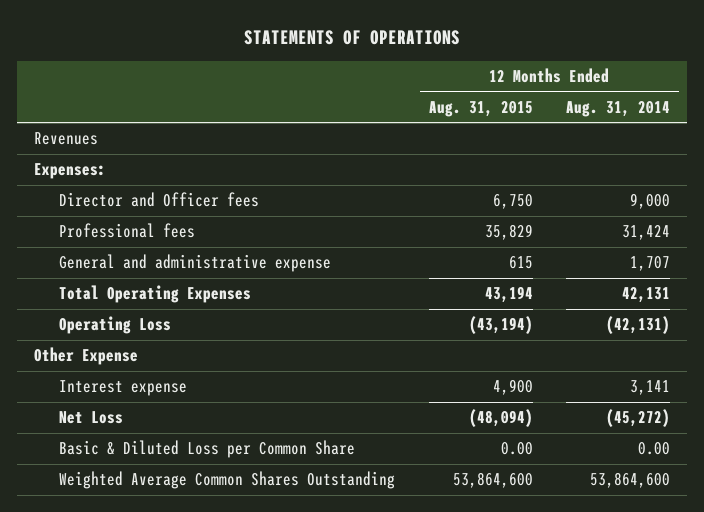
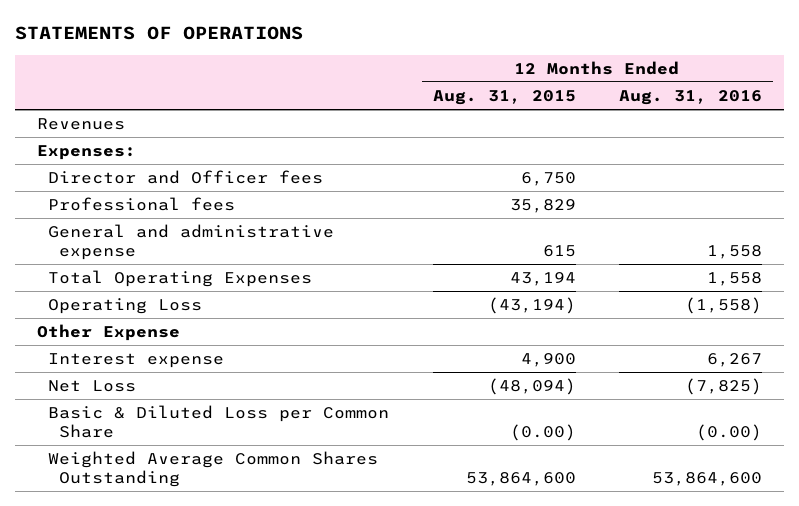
- | 12 Months Ended Aug. 31, 2015 | 12 Months Ended Aug. 31, 2014
+ | 12 Months Ended Aug. 31, 2015 | 12 Months Ended Aug. 31, 2016
- Basic & Diluted Loss per Common Share | 0.00 | 0.00
+ Basic & Diluted Loss per Common Share | (0.00) | (0.00)

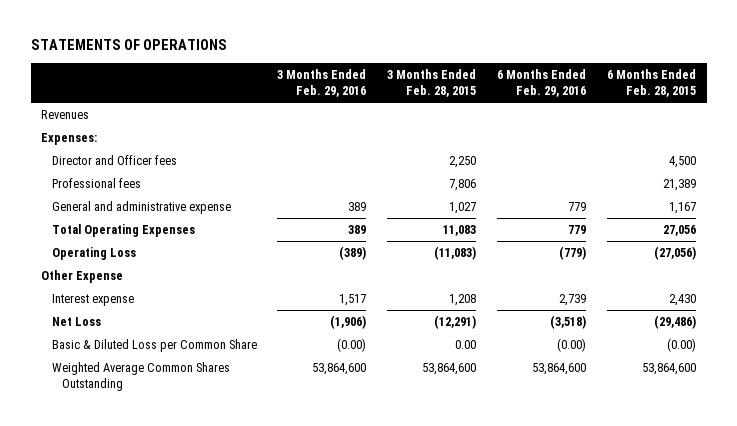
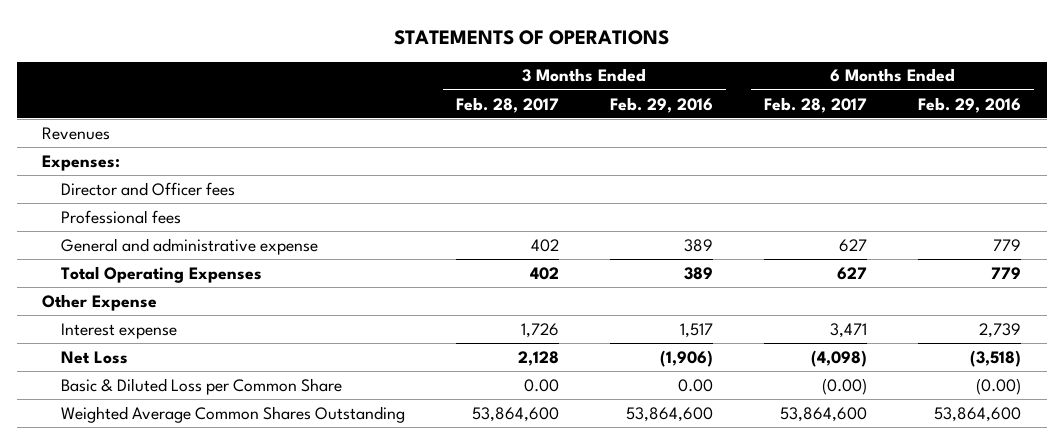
- | 3 Months Ended Feb. 29, 2016 | 3 Months Ended Feb. 28, 2015 | 6 Months Ended Feb. 29, 2016 | 6 Months Ended Feb. 28, 2015
+ | 3 Months Ended Feb. 28, 2017 | 3 Months Ended Feb. 29, 2016 | 6 Months Ended Feb. 28, 2017 | 6 Months Ended Feb. 29, 2016
- Operating Loss | (389) | (11,083) | (779) | (27,056)
- Basic & Diluted Loss per Common Share | (0.00) | 0.00 | (0.00) | (0.00)
+ Basic & Diluted Loss per Common Share | 0.00 | 0.00 | (0.00) | (0.00)

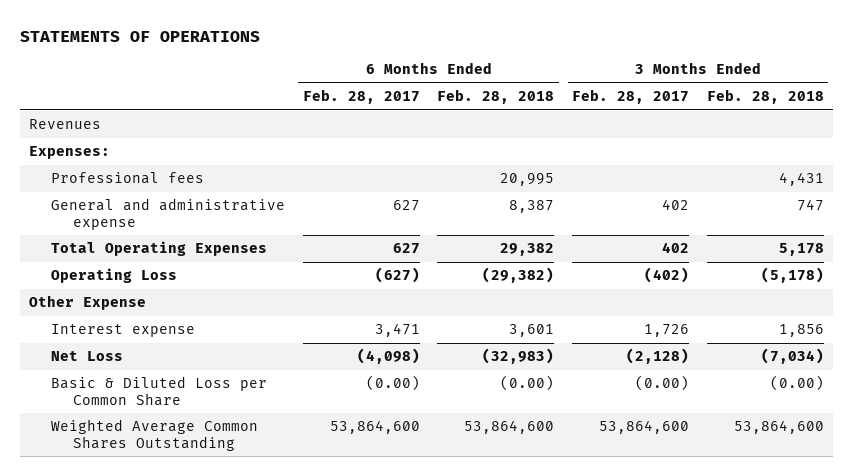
- | 3 Months Ended Feb. 28, 2017 | 3 Months Ended Feb. 29, 2016 | 6 Months Ended Feb. 28, 2017 | 6 Months Ended Feb. 29, 2016
+ | 6 Months Ended Feb. 28, 2017 | 6 Months Ended Feb. 28, 2018 | 3 Months Ended Feb. 28, 2017 | 3 Months Ended Feb. 28, 2018
- Director and Officer fees
+ Operating Loss | (627) | (29,382) | (402) | (5,178)
- Net Loss | 2,128 | (1,906) | (4,098) | (3,518)
- Basic & Diluted Loss per Common Share | 0.00 | 0.00 | (0.00) | (0.00)
+ Net Loss | (4,098) | (32,983) | (2,128) | (7,034)
+ Basic & Diluted Loss per Common Share | (0.00) | (0.00) | (0.00) | (0.00)

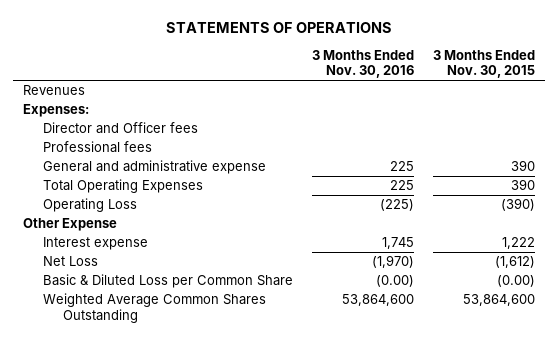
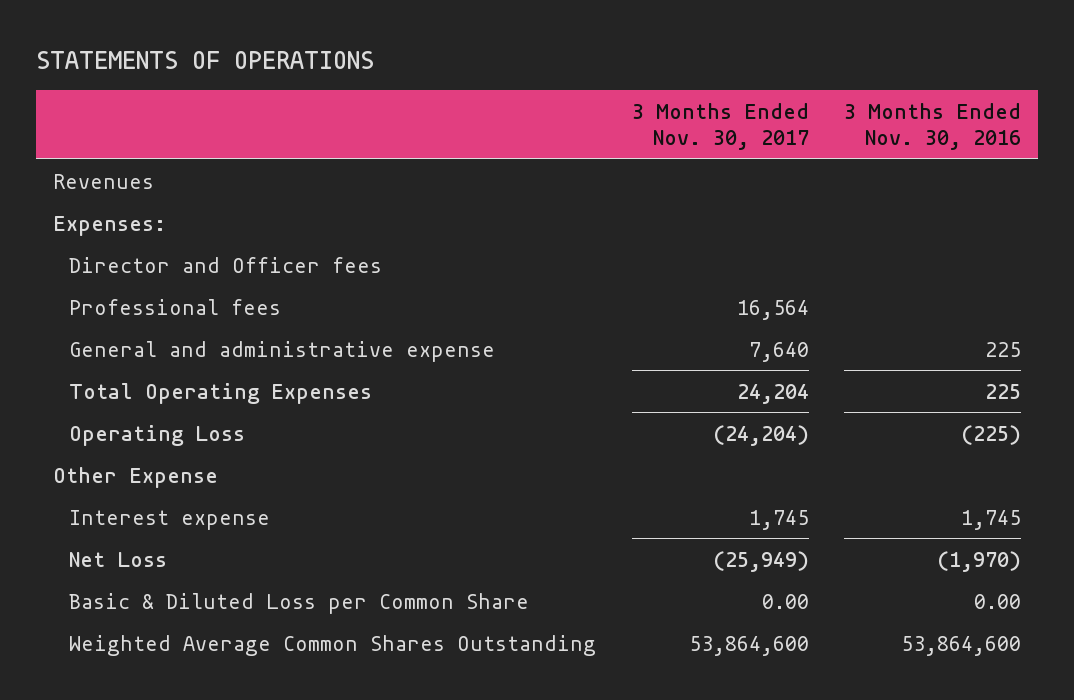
- | 3 Months Ended Nov. 30, 2016 | 3 Months Ended Nov. 30, 2015
+ | 3 Months Ended Nov. 30, 2017 | 3 Months Ended Nov. 30, 2016
- Basic & Diluted Loss per Common Share | (0.00) | (0.00)
+ Basic & Diluted Loss per Common Share | 0.00 | 0.00

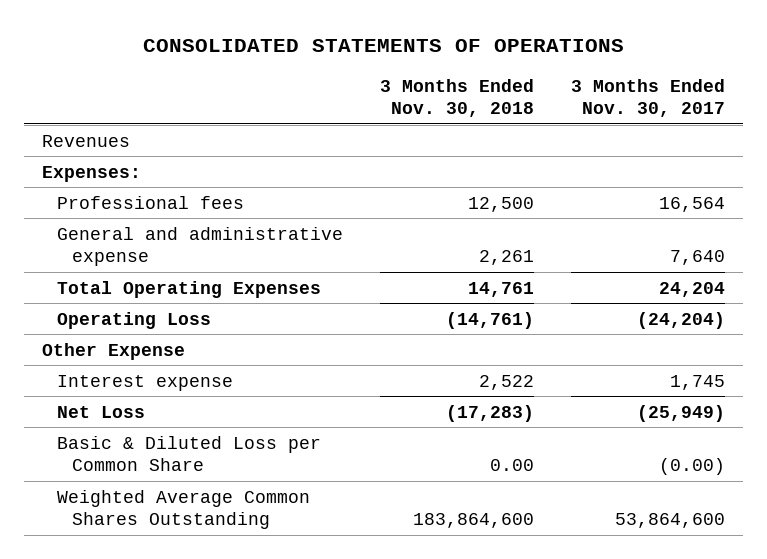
- STATEMENTS OF OPERATIONS
+ CONSOLIDATED STATEMENTS OF OPERATIONS
- | 3 Months Ended Nov. 30, 2017 | 3 Months Ended Nov. 30, 2016
+ | 3 Months Ended Nov. 30, 2018 | 3 Months Ended Nov. 30, 2017
- Director and Officer fees
- Basic & Diluted Loss per Common Share | 0.00 | 0.00
+ Basic & Diluted Loss per Common Share | 0.00 | (0.00)

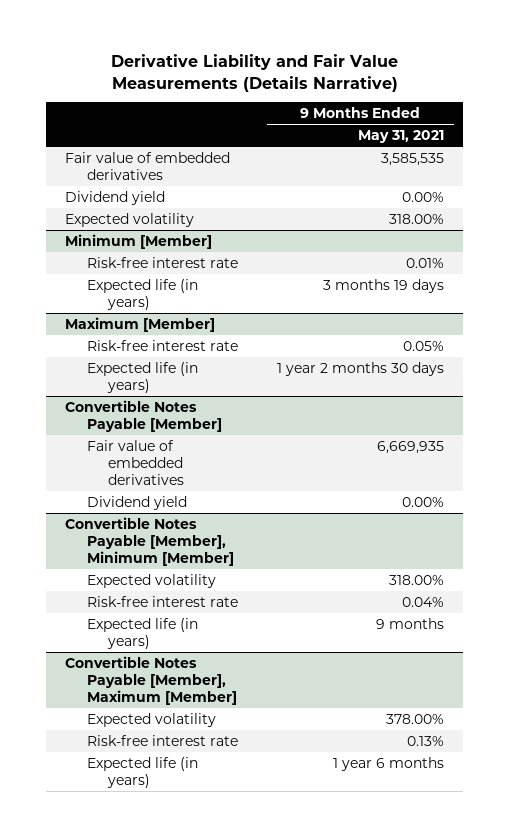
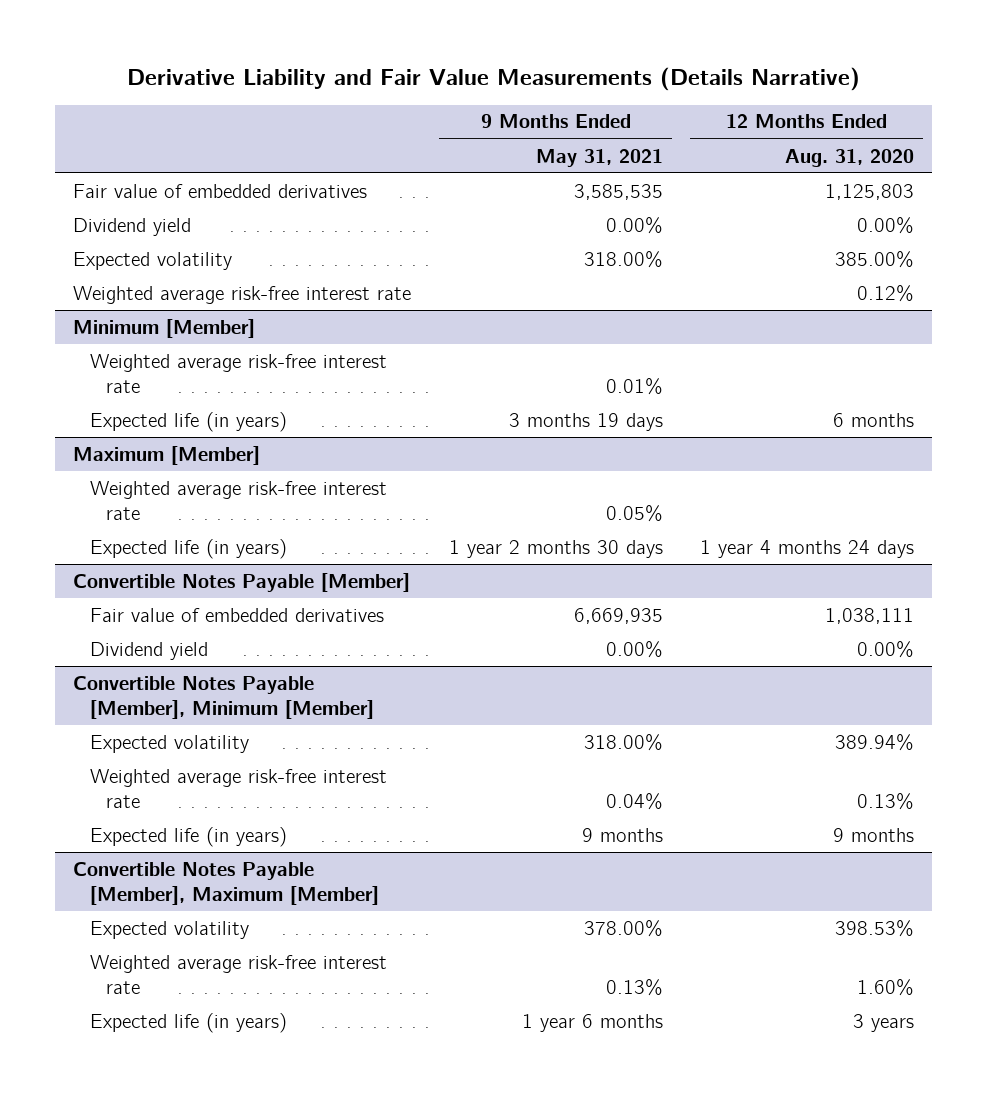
- | 9 Months Ended May 31, 2021
+ | 9 Months Ended May 31, 2021 | 12 Months Ended Aug. 31, 2020
+ Weighted average risk-free interest rate | | 0.12%
@ Minimum [Member]
- Risk-free interest rate | 0.01%
+ Weighted average risk-free interest rate | 0.01% |
@ Maximum [Member]
- Risk-free interest rate | 0.05%
+ Weighted average risk-free interest rate | 0.05% |
@ Convertible Notes Payable [Member], Minimum [Member]
- Risk-free interest rate | 0.04%
+ Weighted average risk-free interest rate | 0.04% | 0.13%
@ Convertible Notes Payable [Member], Maximum [Member]
- Risk-free interest rate | 0.13%
+ Weighted average risk-free interest rate | 0.13% | 1.60%

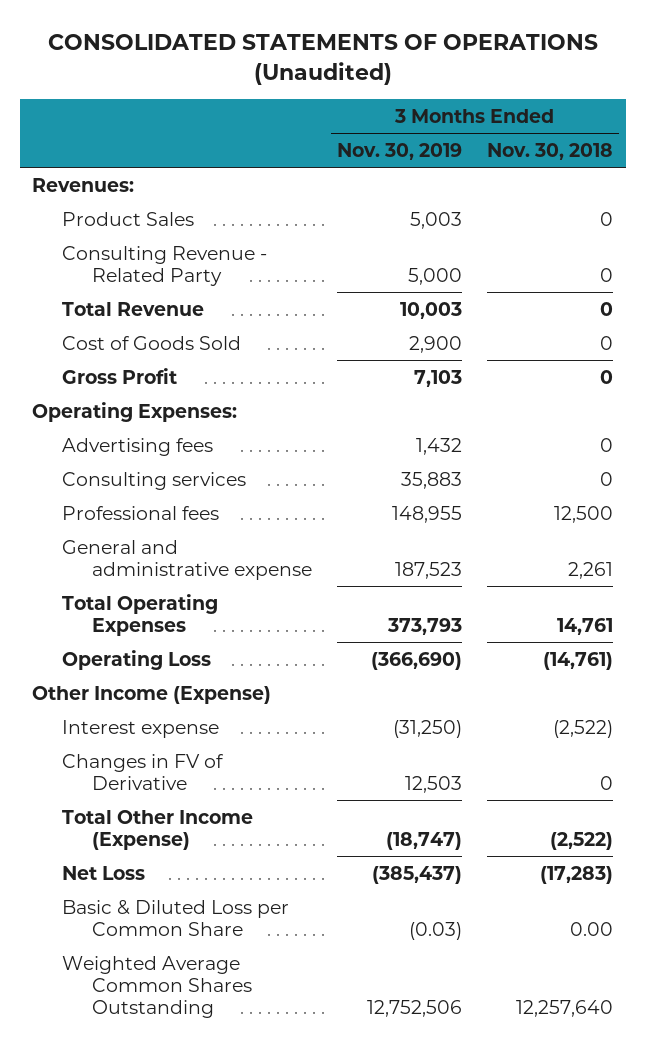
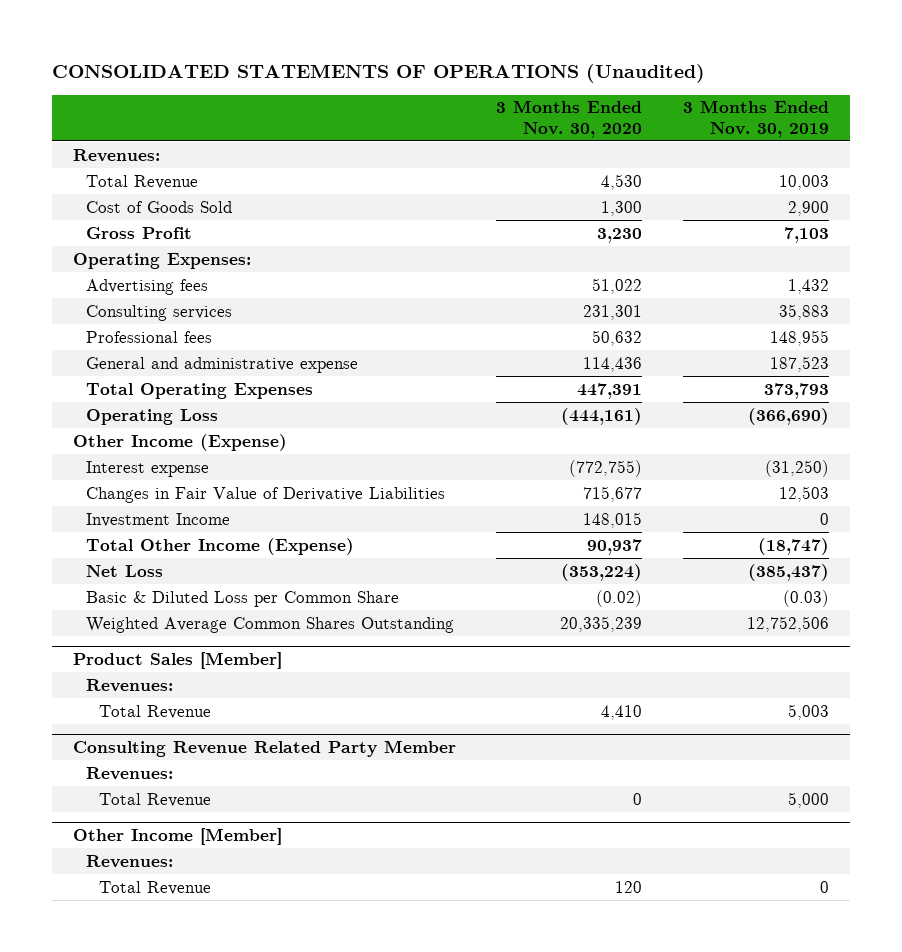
- | 3 Months Ended Nov. 30, 2019 | 3 Months Ended Nov. 30, 2018
+ | 3 Months Ended Nov. 30, 2020 | 3 Months Ended Nov. 30, 2019
- Product Sales | 5,003 | 0
- Consulting Revenue - Related Party | 5,000 | 0
- Changes in FV of Derivative | 12,503 | 0
+ Changes in Fair Value of Derivative Liabilities | 715,677 | 12,503
+ Investment Income | 148,015 | 0
+ Product Sales [Member]
+ Revenues:
+ Total Revenue | 4,410 | 5,003
+ Consulting Revenue Related Party Member
+ Revenues:
+ Total Revenue | 0 | 5,000
+ Other Income [Member]
+ Revenues:
+ Total Revenue | 120 | 0

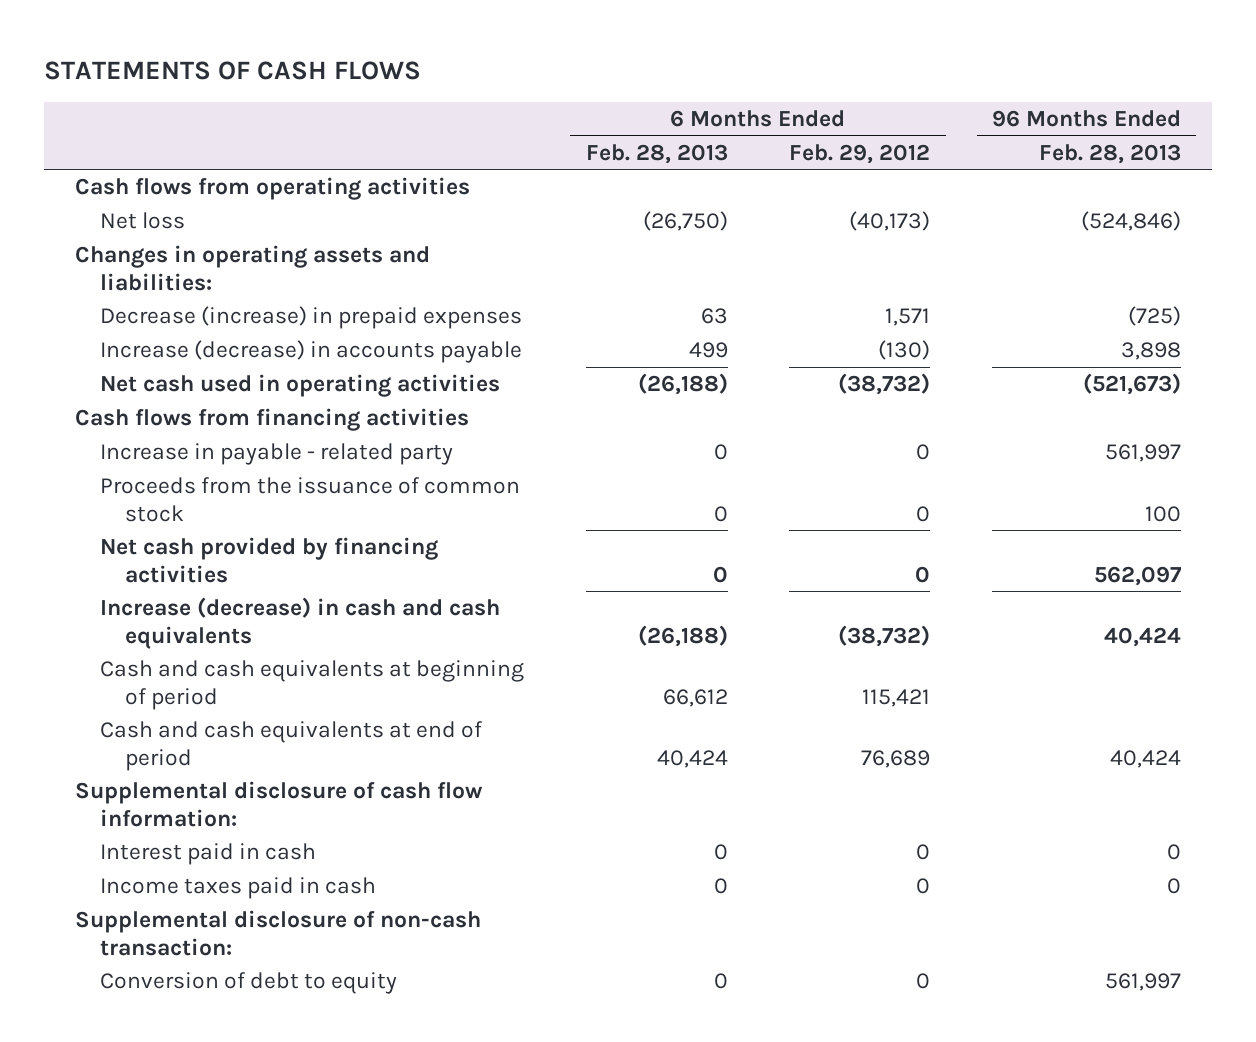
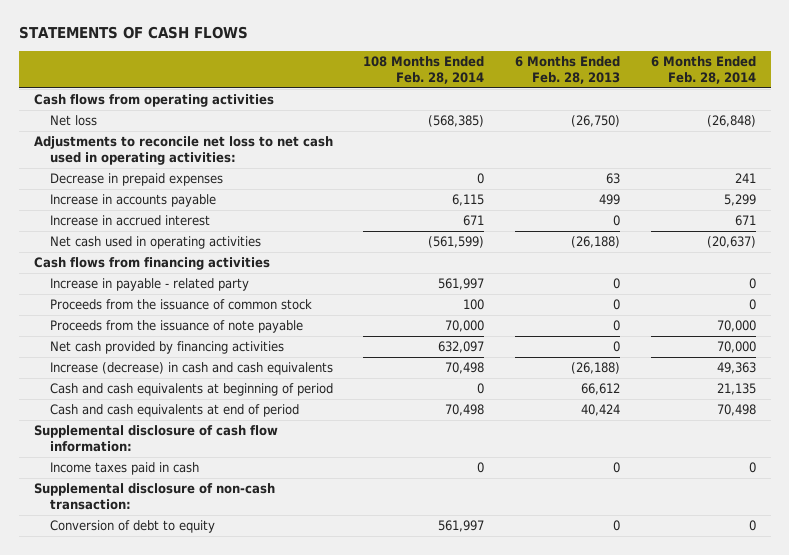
- | 6 Months Ended Feb. 28, 2013 | 6 Months Ended Feb. 29, 2012 | 96 Months Ended Feb. 28, 2013
+ | 108 Months Ended Feb. 28, 2014 | 6 Months Ended Feb. 28, 2013 | 6 Months Ended Feb. 28, 2014
- Changes in operating assets and liabilities:
- Decrease (increase) in prepaid expenses | 63 | 1,571 | (725)
- Increase (decrease) in accounts payable | 499 | (130) | 3,898
+ Adjustments to reconcile net loss to net cash used in operating activities:
+ Decrease in prepaid expenses | 0 | 63 | 241
+ Increase in accounts payable | 6,115 | 499 | 5,299
+ Increase in accrued interest | 671 | 0 | 671
+ Proceeds from the issuance of note payable | 70,000 | 0 | 70,000
- Interest paid in cash | 0 | 0 | 0

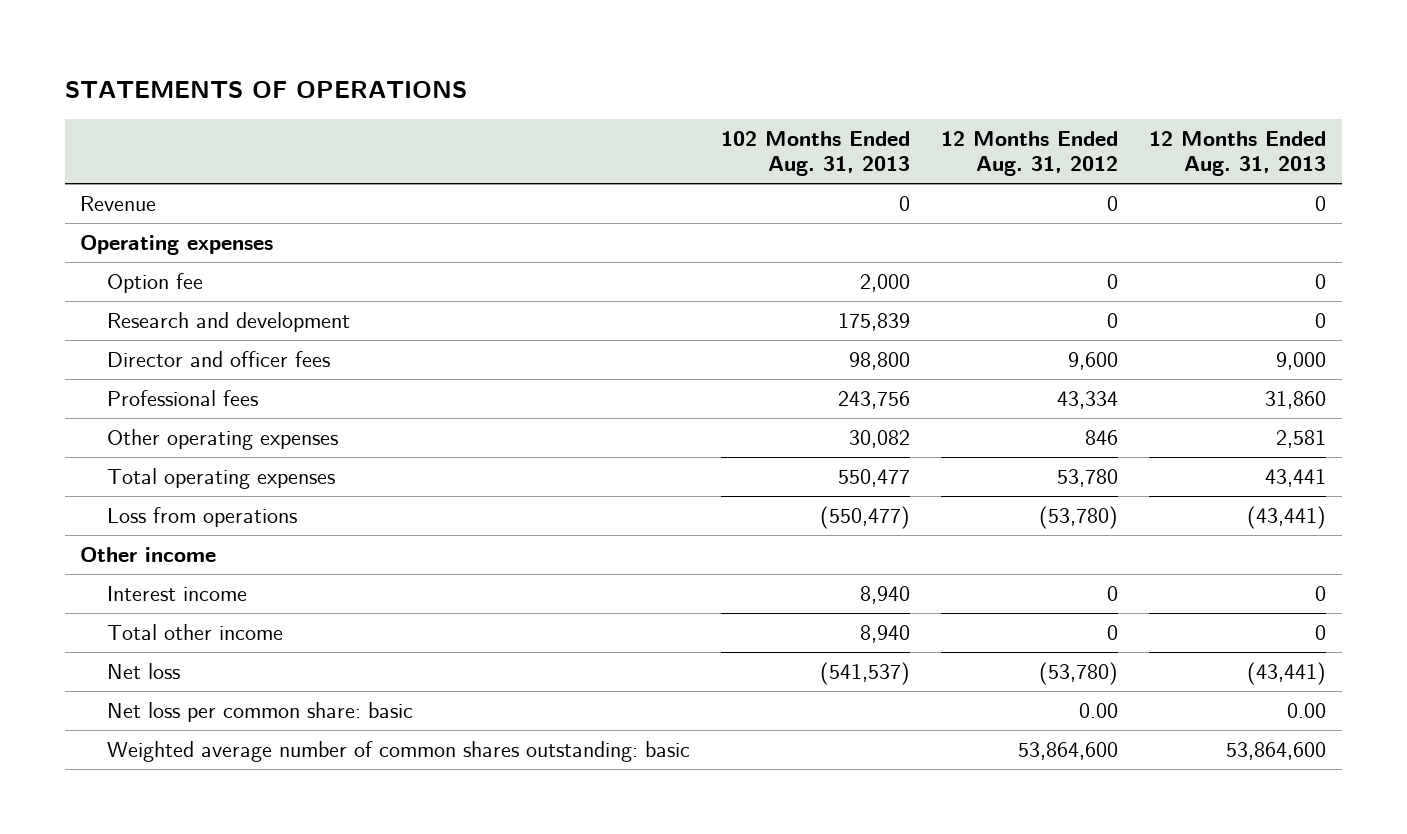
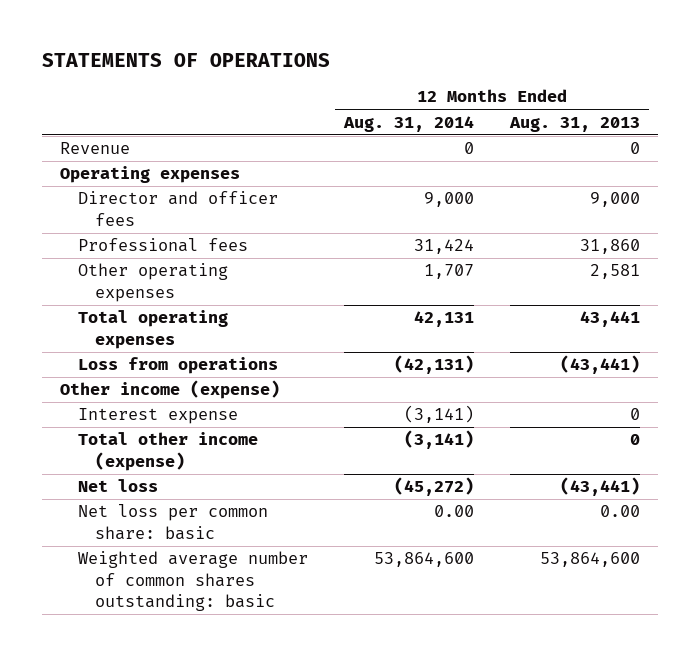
- | 102 Months Ended Aug. 31, 2013 | 12 Months Ended Aug. 31, 2012 | 12 Months Ended Aug. 31, 2013
+ | 12 Months Ended Aug. 31, 2014 | 12 Months Ended Aug. 31, 2013
- Option fee | 2,000 | 0 | 0
- Research and development | 175,839 | 0 | 0
- Other income
- Interest income | 8,940 | 0 | 0
- Total other income | 8,940 | 0 | 0
+ Other income (expense)
+ Interest expense | (3,141) | 0
+ Total other income (expense) | (3,141) | 0

